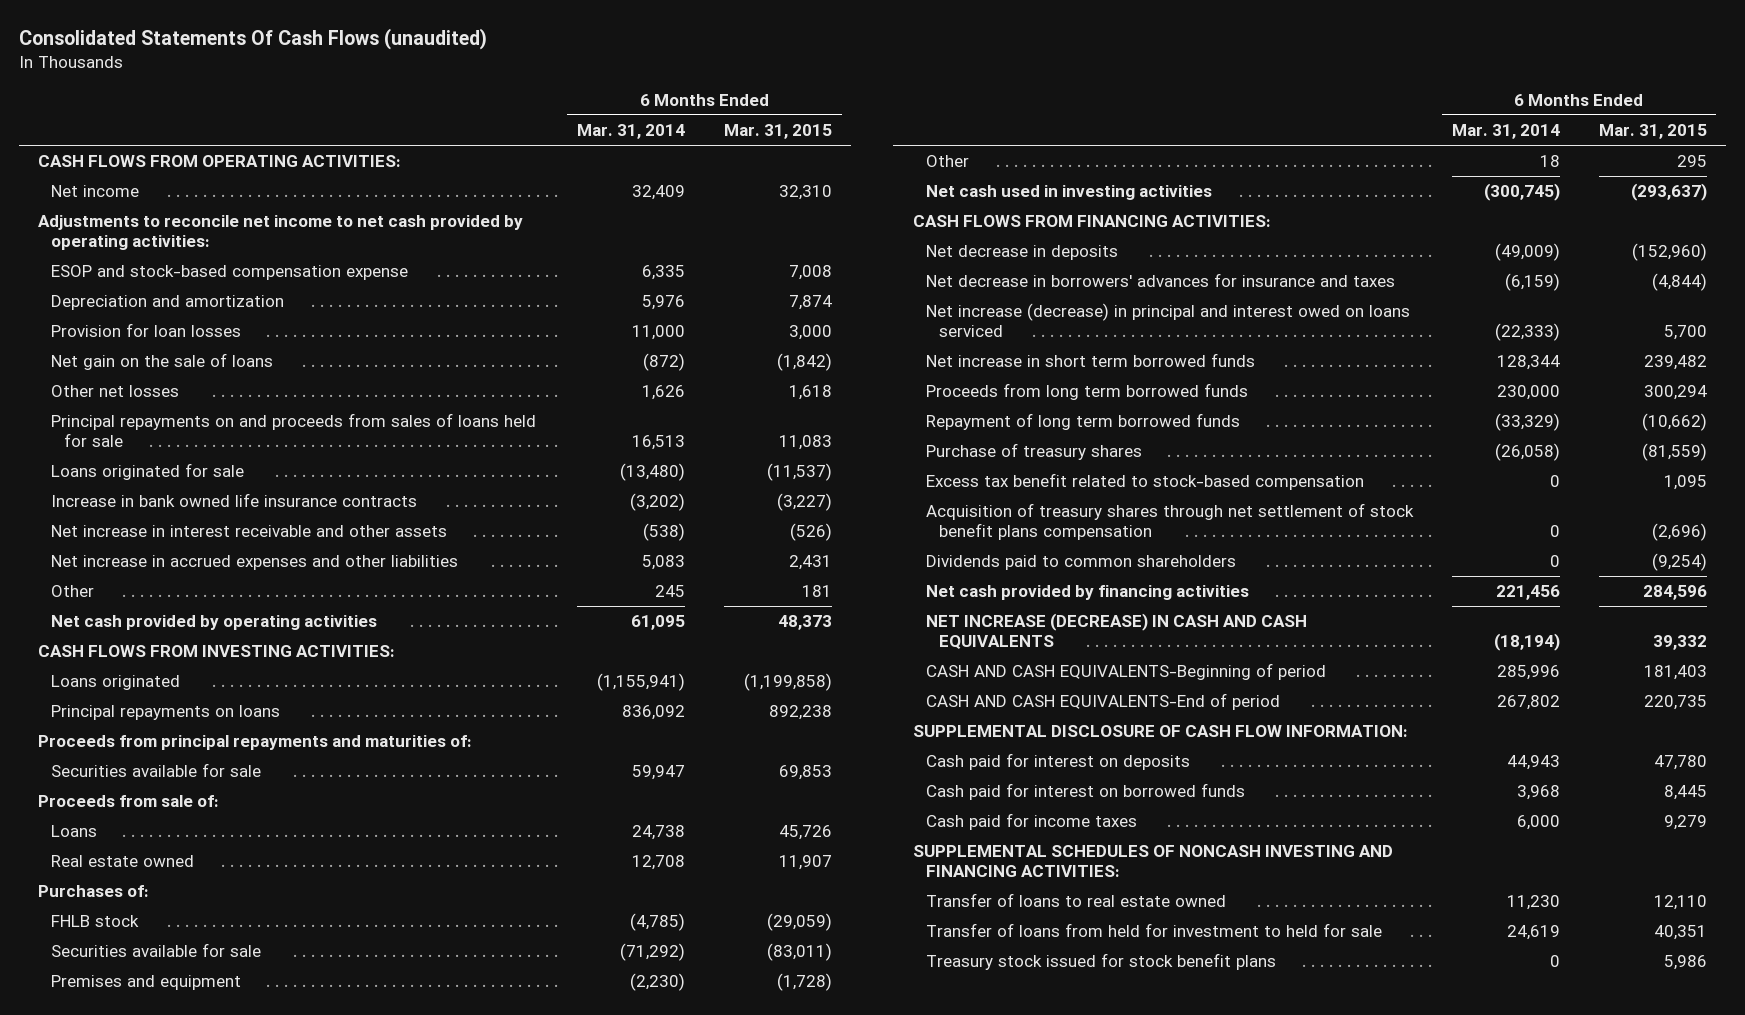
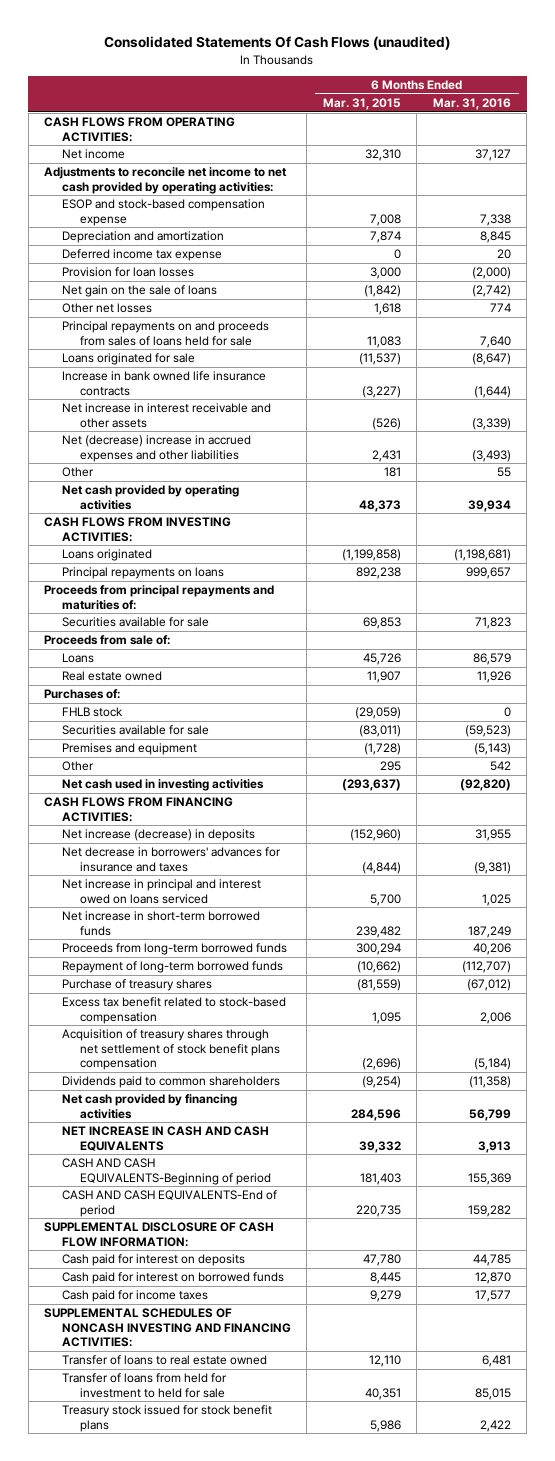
- | 6 Months Ended Mar. 31, 2014 | 6 Months Ended Mar. 31, 2015
+ | 6 Months Ended Mar. 31, 2015 | 6 Months Ended Mar. 31, 2016
+ Deferred income tax expense | 0 | 20
- Net increase in accrued expenses and other liabilities | 5,083 | 2,431
+ Net (decrease) increase in accrued expenses and other liabilities | 2,431 | (3,493)
- Net decrease in deposits | (49,009) | (152,960)
+ Net increase (decrease) in deposits | (152,960) | 31,955
- Net increase (decrease) in principal and interest owed on loans serviced | (22,333) | 5,700
- Net increase in short term borrowed funds | 128,344 | 239,482
- Proceeds from long term borrowed funds | 230,000 | 300,294
- Repayment of long term borrowed funds | (33,329) | (10,662)
+ Net increase in principal and interest owed on loans serviced | 5,700 | 1,025
+ Net increase in short-term borrowed funds | 239,482 | 187,249
+ Proceeds from long-term borrowed funds | 300,294 | 40,206
+ Repayment of long-term borrowed funds | (10,662) | (112,707)
- NET INCREASE (DECREASE) IN CASH AND CASH EQUIVALENTS | (18,194) | 39,332
+ NET INCREASE IN CASH AND CASH EQUIVALENTS | 39,332 | 3,913

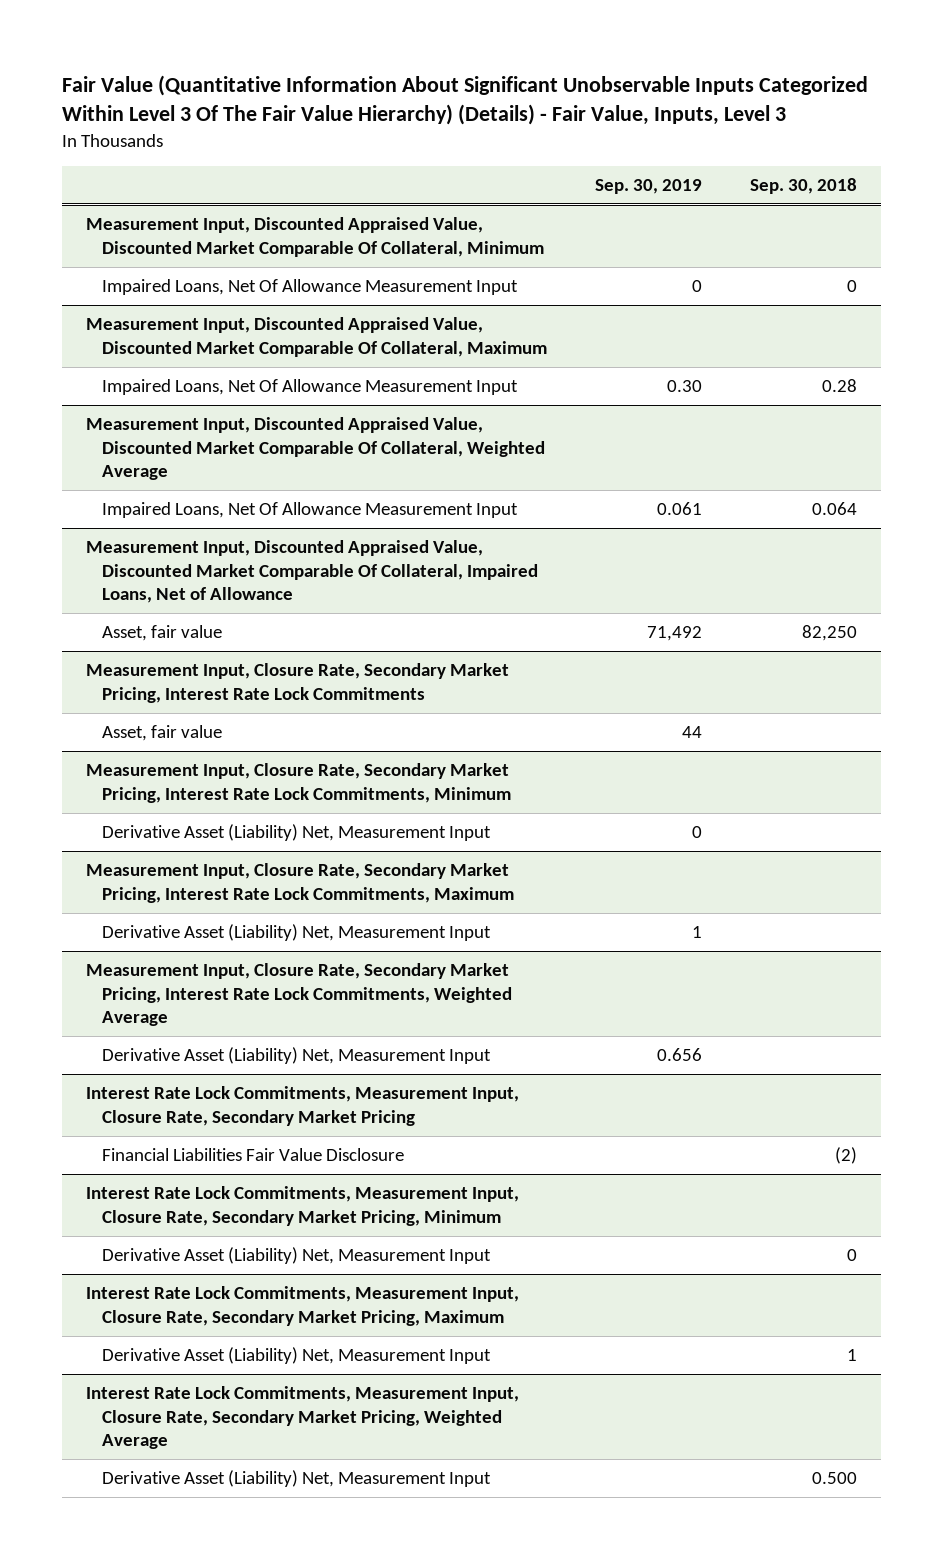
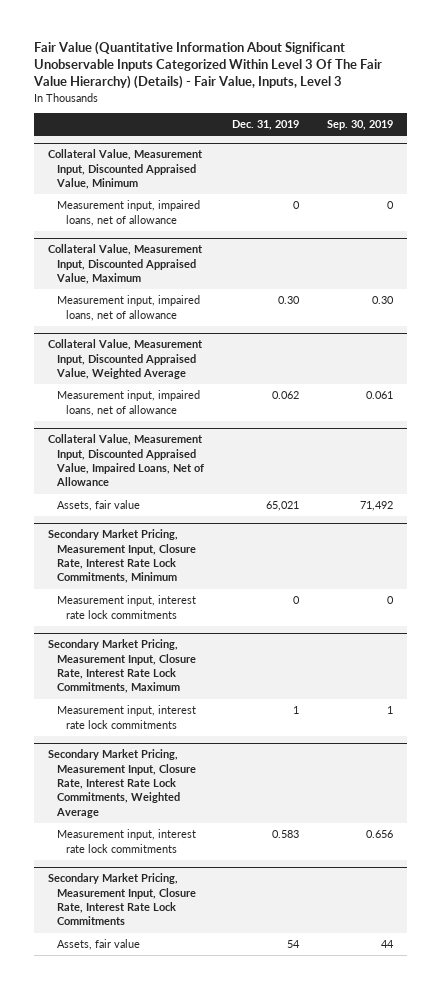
- | Sep. 30, 2019 | Sep. 30, 2018
+ | Dec. 31, 2019 | Sep. 30, 2019
- Measurement Input, Discounted Appraised Value, Discounted Market Comparable Of Collateral, Minimum
- Impaired Loans, Net Of Allowance Measurement Input | 0 | 0
- Measurement Input, Discounted Appraised Value, Discounted Market Comparable Of Collateral, Maximum
- Impaired Loans, Net Of Allowance Measurement Input | 0.30 | 0.28
- Measurement Input, Discounted Appraised Value, Discounted Market Comparable Of Collateral, Weighted Average
- Impaired Loans, Net Of Allowance Measurement Input | 0.061 | 0.064
- Measurement Input, Discounted Appraised Value, Discounted Market Comparable Of Collateral, Impaired Loans, Net of Allowance
- Asset, fair value | 71,492 | 82,250
- Measurement Input, Closure Rate, Secondary Market Pricing, Interest Rate Lock Commitments
- Asset, fair value | 44 |
- Measurement Input, Closure Rate, Secondary Market Pricing, Interest Rate Lock Commitments, Minimum
- Derivative Asset (Liability) Net, Measurement Input | 0 |
- Measurement Input, Closure Rate, Secondary Market Pricing, Interest Rate Lock Commitments, Maximum
- Derivative Asset (Liability) Net, Measurement Input | 1 |
- Measurement Input, Closure Rate, Secondary Market Pricing, Interest Rate Lock Commitments, Weighted Average
- Derivative Asset (Liability) Net, Measurement Input | 0.656 |
- Interest Rate Lock Commitments, Measurement Input, Closure Rate, Secondary Market Pricing
- Financial Liabilities Fair Value Disclosure | | (2)
- Interest Rate Lock Commitments, Measurement Input, Closure Rate, Secondary Market Pricing, Minimum
- Derivative Asset (Liability) Net, Measurement Input | | 0
- Interest Rate Lock Commitments, Measurement Input, Closure Rate, Secondary Market Pricing, Maximum
- Derivative Asset (Liability) Net, Measurement Input | | 1
- Interest Rate Lock Commitments, Measurement Input, Closure Rate, Secondary Market Pricing, Weighted Average
- Derivative Asset (Liability) Net, Measurement Input | | 0.500
+ Collateral Value, Measurement Input, Discounted Appraised Value, Minimum
+ Measurement input, impaired loans, net of allowance | 0 | 0
+ Collateral Value, Measurement Input, Discounted Appraised Value, Maximum
+ Measurement input, impaired loans, net of allowance | 0.30 | 0.30
+ Collateral Value, Measurement Input, Discounted Appraised Value, Weighted Average
+ Measurement input, impaired loans, net of allowance | 0.062 | 0.061
+ Collateral Value, Measurement Input, Discounted Appraised Value, Impaired Loans, Net of Allowance
+ Assets, fair value | 65,021 | 71,492
+ Secondary Market Pricing, Measurement Input, Closure Rate, Interest Rate Lock Commitments, Minimum
+ Measurement input, interest rate lock commitments | 0 | 0
+ Secondary Market Pricing, Measurement Input, Closure Rate, Interest Rate Lock Commitments, Maximum
+ Measurement input, interest rate lock commitments | 1 | 1
+ Secondary Market Pricing, Measurement Input, Closure Rate, Interest Rate Lock Commitments, Weighted Average
+ Measurement input, interest rate lock commitments | 0.583 | 0.656
+ Secondary Market Pricing, Measurement Input, Closure Rate, Interest Rate Lock Commitments
+ Assets, fair value | 54 | 44

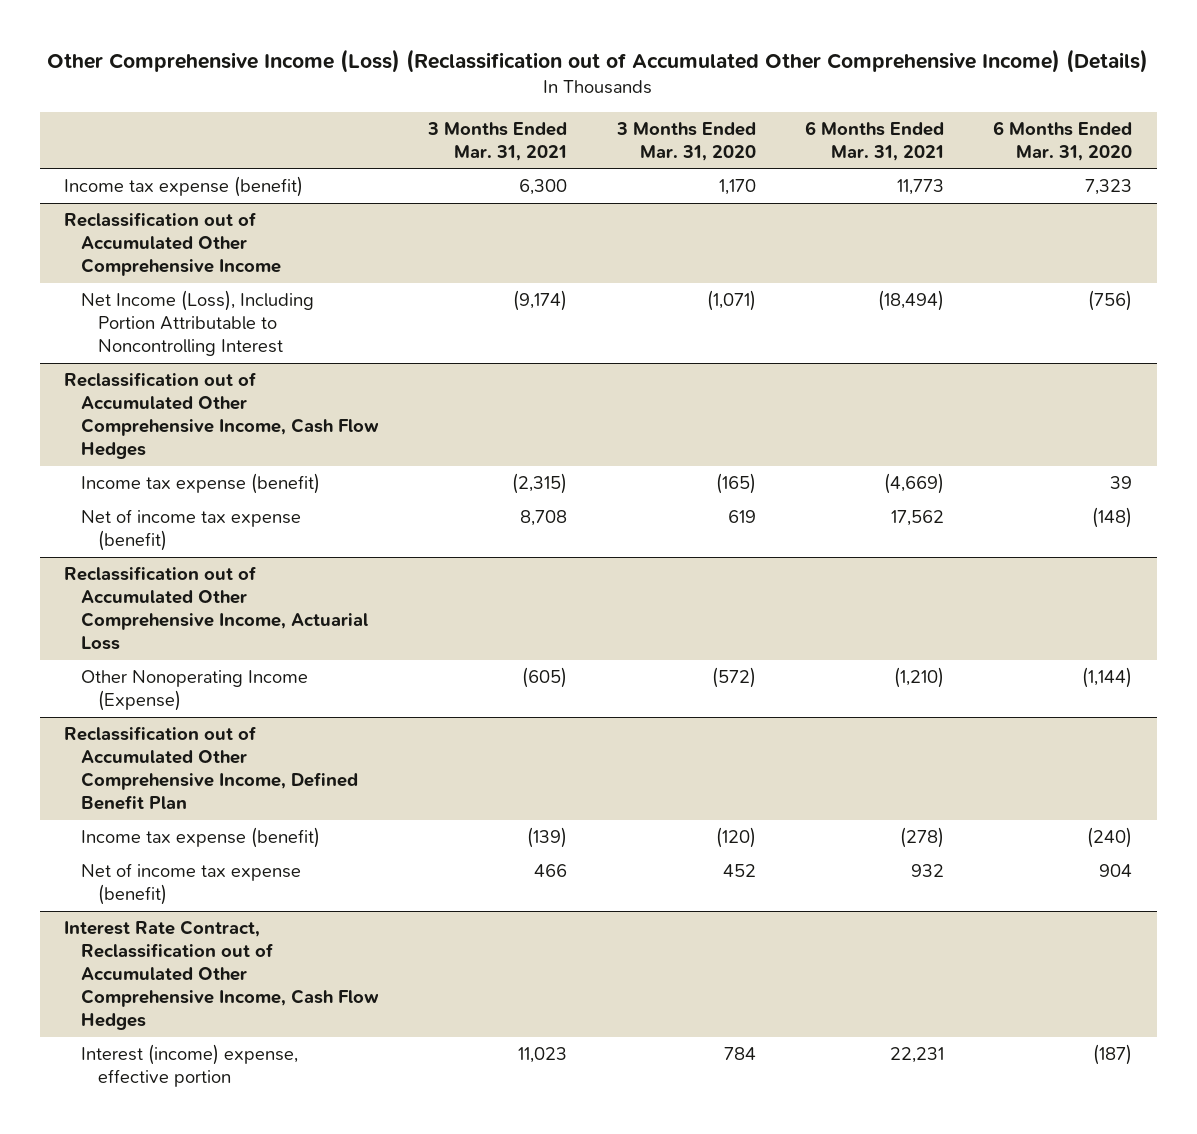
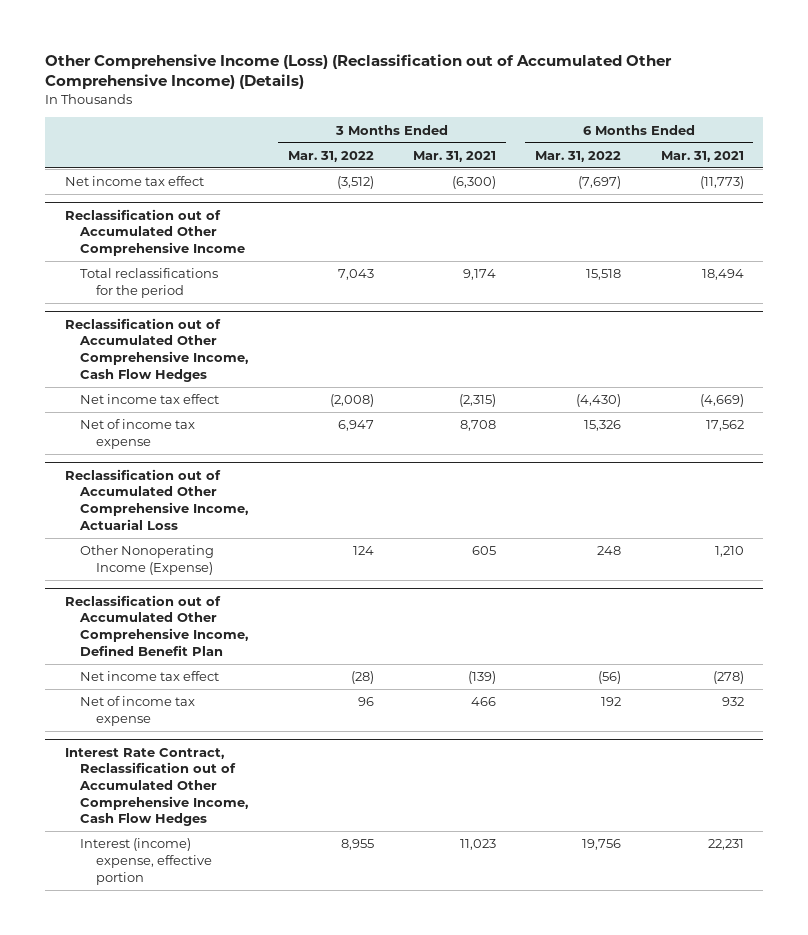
- | 3 Months Ended Mar. 31, 2021 | 3 Months Ended Mar. 31, 2020 | 6 Months Ended Mar. 31, 2021 | 6 Months Ended Mar. 31, 2020
+ | 3 Months Ended Mar. 31, 2022 | 3 Months Ended Mar. 31, 2021 | 6 Months Ended Mar. 31, 2022 | 6 Months Ended Mar. 31, 2021
- Income tax expense (benefit) | 6,300 | 1,170 | 11,773 | 7,323
+ Net income tax effect | (3,512) | (6,300) | (7,697) | (11,773)
@ Reclassification out of Accumulated Other Comprehensive Income
- Net Income (Loss), Including Portion Attributable to Noncontrolling Interest | (9,174) | (1,071) | (18,494) | (756)
+ Total reclassifications for the period | 7,043 | 9,174 | 15,518 | 18,494
@ Reclassification out of Accumulated Other Comprehensive Income, Cash Flow Hedges
- Income tax expense (benefit) | (2,315) | (165) | (4,669) | 39
- Net of income tax expense (benefit) | 8,708 | 619 | 17,562 | (148)
+ Net income tax effect | (2,008) | (2,315) | (4,430) | (4,669)
+ Net of income tax expense | 6,947 | 8,708 | 15,326 | 17,562
@ Reclassification out of Accumulated Other Comprehensive Income, Actuarial Loss
- Other Nonoperating Income (Expense) | (605) | (572) | (1,210) | (1,144)
+ Other Nonoperating Income (Expense) | 124 | 605 | 248 | 1,210
@ Reclassification out of Accumulated Other Comprehensive Income, Defined Benefit Plan
- Income tax expense (benefit) | (139) | (120) | (278) | (240)
- Net of income tax expense (benefit) | 466 | 452 | 932 | 904
+ Net income tax effect | (28) | (139) | (56) | (278)
+ Net of income tax expense | 96 | 466 | 192 | 932

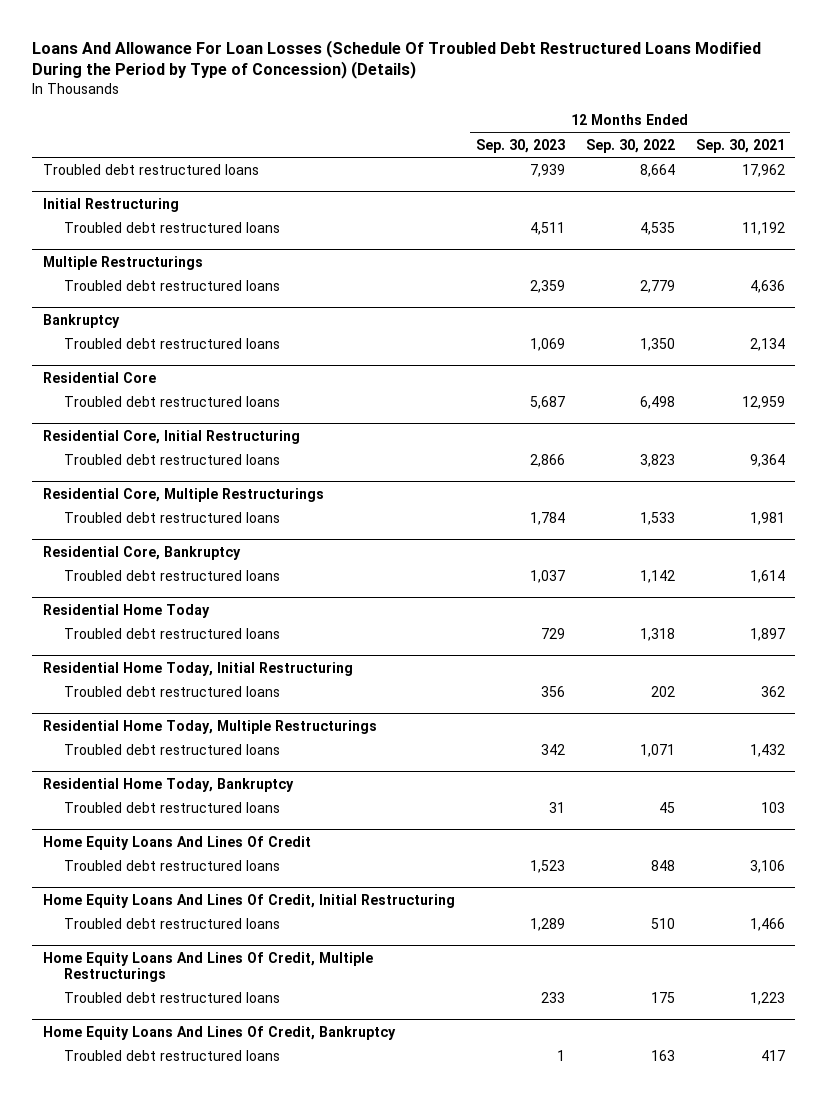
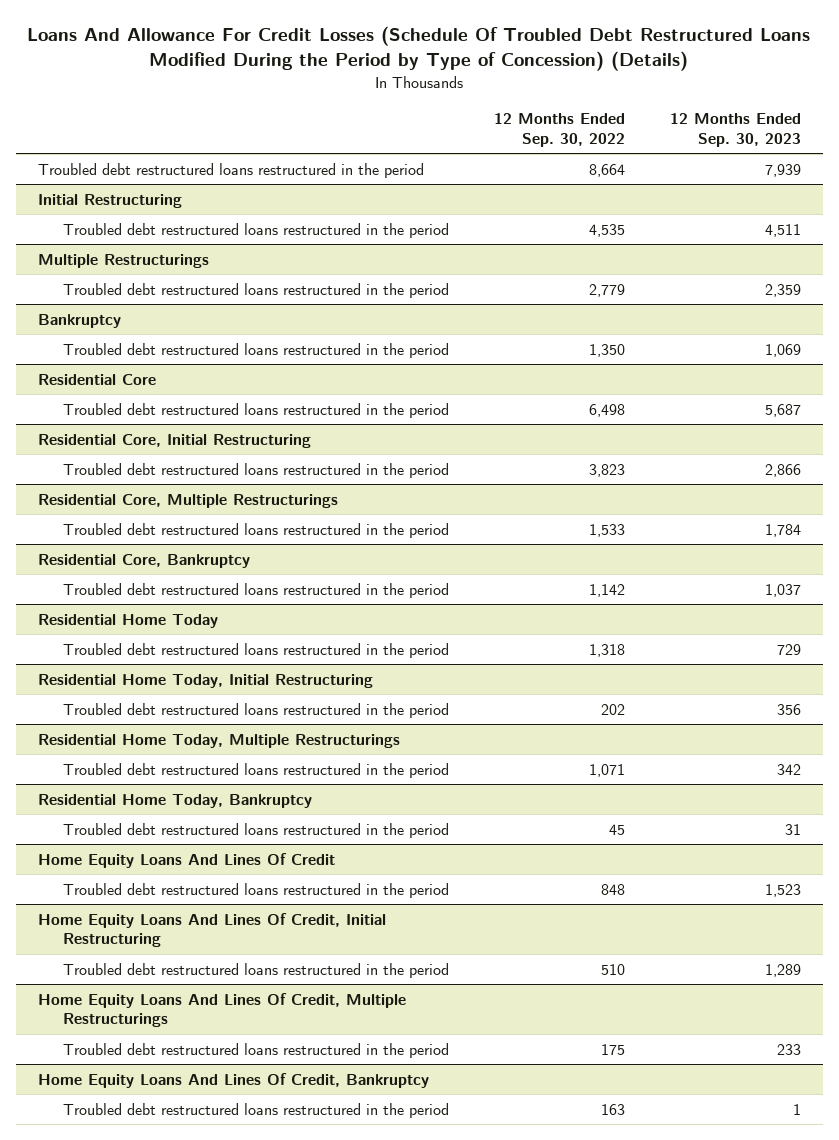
- Loans And Allowance For Loan Losses (Schedule Of Troubled Debt Restructured Loans Modified During the Period by Type of Concession) (Details)
+ Loans And Allowance For Credit Losses (Schedule Of Troubled Debt Restructured Loans Modified During the Period by Type of Concession) (Details)
- | 12 Months Ended Sep. 30, 2023 | 12 Months Ended Sep. 30, 2022 | 12 Months Ended Sep. 30, 2021
+ | 12 Months Ended Sep. 30, 2022 | 12 Months Ended Sep. 30, 2023
- Troubled debt restructured loans | 7,939 | 8,664 | 17,962
+ Troubled debt restructured loans restructured in the period | 8,664 | 7,939
@ Initial Restructuring
- Troubled debt restructured loans | 4,511 | 4,535 | 11,192
+ Troubled debt restructured loans restructured in the period | 4,535 | 4,511
@ Multiple Restructurings
- Troubled debt restructured loans | 2,359 | 2,779 | 4,636
+ Troubled debt restructured loans restructured in the period | 2,779 | 2,359
@ Bankruptcy
- Troubled debt restructured loans | 1,069 | 1,350 | 2,134
+ Troubled debt restructured loans restructured in the period | 1,350 | 1,069
@ Residential Core
- Troubled debt restructured loans | 5,687 | 6,498 | 12,959
+ Troubled debt restructured loans restructured in the period | 6,498 | 5,687
@ Residential Core, Initial Restructuring
- Troubled debt restructured loans | 2,866 | 3,823 | 9,364
+ Troubled debt restructured loans restructured in the period | 3,823 | 2,866
@ Residential Core, Multiple Restructurings
- Troubled debt restructured loans | 1,784 | 1,533 | 1,981
+ Troubled debt restructured loans restructured in the period | 1,533 | 1,784
@ Residential Core, Bankruptcy
- Troubled debt restructured loans | 1,037 | 1,142 | 1,614
+ Troubled debt restructured loans restructured in the period | 1,142 | 1,037
@ Residential Home Today
- Troubled debt restructured loans | 729 | 1,318 | 1,897
+ Troubled debt restructured loans restructured in the period | 1,318 | 729
@ Residential Home Today, Initial Restructuring
- Troubled debt restructured loans | 356 | 202 | 362
+ Troubled debt restructured loans restructured in the period | 202 | 356
@ Residential Home Today, Multiple Restructurings
- Troubled debt restructured loans | 342 | 1,071 | 1,432
+ Troubled debt restructured loans restructured in the period | 1,071 | 342
@ Residential Home Today, Bankruptcy
- Troubled debt restructured loans | 31 | 45 | 103
+ Troubled debt restructured loans restructured in the period | 45 | 31
@ Home Equity Loans And Lines Of Credit
- Troubled debt restructured loans | 1,523 | 848 | 3,106
+ Troubled debt restructured loans restructured in the period | 848 | 1,523
@ Home Equity Loans And Lines Of Credit, Initial Restructuring
- Troubled debt restructured loans | 1,289 | 510 | 1,466
+ Troubled debt restructured loans restructured in the period | 510 | 1,289
@ Home Equity Loans And Lines Of Credit, Multiple Restructurings
- Troubled debt restructured loans | 233 | 175 | 1,223
+ Troubled debt restructured loans restructured in the period | 175 | 233
@ Home Equity Loans And Lines Of Credit, Bankruptcy
- Troubled debt restructured loans | 1 | 163 | 417
+ Troubled debt restructured loans restructured in the period | 163 | 1

